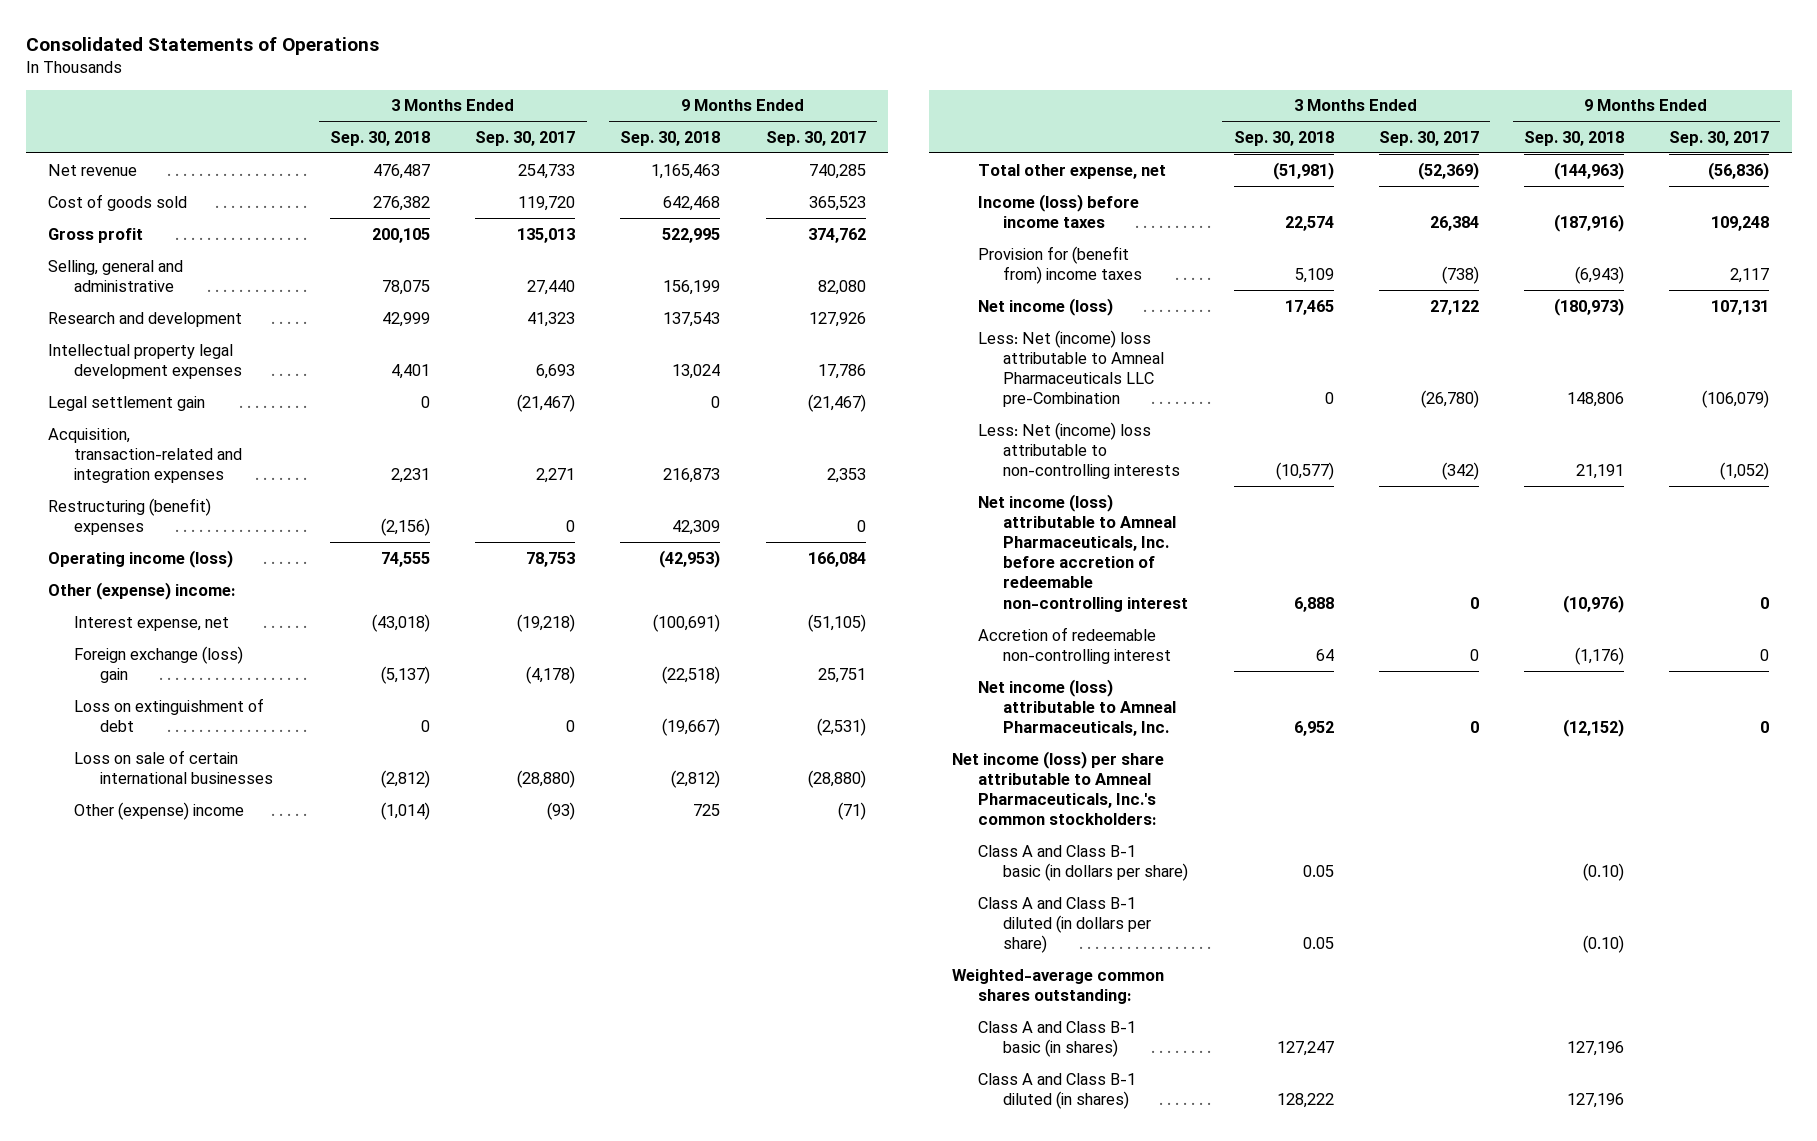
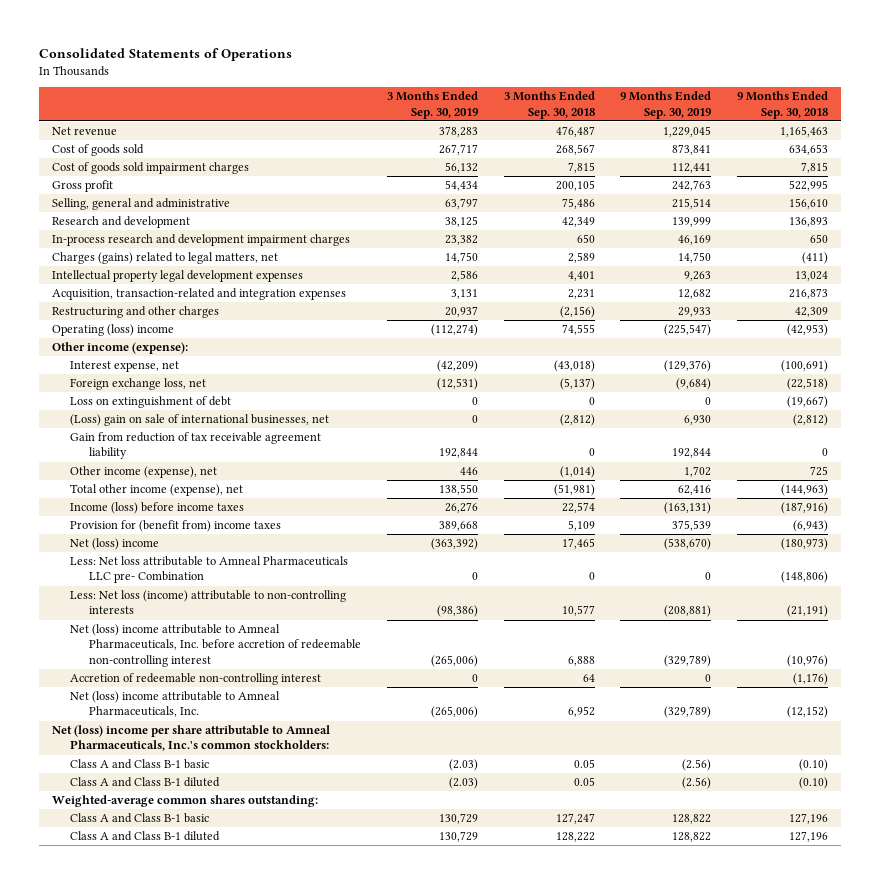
- | 3 Months Ended Sep. 30, 2018 | 3 Months Ended Sep. 30, 2017 | 9 Months Ended Sep. 30, 2018 | 9 Months Ended Sep. 30, 2017
+ | 3 Months Ended Sep. 30, 2019 | 3 Months Ended Sep. 30, 2018 | 9 Months Ended Sep. 30, 2019 | 9 Months Ended Sep. 30, 2018
- Cost of goods sold | 276,382 | 119,720 | 642,468 | 365,523
+ Cost of goods sold | 267,717 | 268,567 | 873,841 | 634,653
+ Cost of goods sold impairment charges | 56,132 | 7,815 | 112,441 | 7,815
- Selling, general and administrative | 78,075 | 27,440 | 156,199 | 82,080
- Research and development | 42,999 | 41,323 | 137,543 | 127,926
+ Selling, general and administrative | 63,797 | 75,486 | 215,514 | 156,610
+ Research and development | 38,125 | 42,349 | 139,999 | 136,893
+ In-process research and development impairment charges | 23,382 | 650 | 46,169 | 650
+ Charges (gains) related to legal matters, net | 14,750 | 2,589 | 14,750 | (411)
- Legal settlement gain | 0 | (21,467) | 0 | (21,467)
- Restructuring (benefit) expenses | (2,156) | 0 | 42,309 | 0
- Operating income (loss) | 74,555 | 78,753 | (42,953) | 166,084
- Other (expense) income:
+ Restructuring and other charges | 20,937 | (2,156) | 29,933 | 42,309
+ Operating (loss) income | (112,274) | 74,555 | (225,547) | (42,953)
+ Other income (expense):
- Foreign exchange (loss) gain | (5,137) | (4,178) | (22,518) | 25,751
+ Foreign exchange loss, net | (12,531) | (5,137) | (9,684) | (22,518)
- Loss on sale of certain international businesses | (2,812) | (28,880) | (2,812) | (28,880)
- Other (expense) income | (1,014) | (93) | 725 | (71)
- Total other expense, net | (51,981) | (52,369) | (144,963) | (56,836)
+ (Loss) gain on sale of international businesses, net | 0 | (2,812) | 6,930 | (2,812)
+ Gain from reduction of tax receivable agreement liability | 192,844 | 0 | 192,844 | 0
+ Other income (expense), net | 446 | (1,014) | 1,702 | 725
+ Total other income (expense), net | 138,550 | (51,981) | 62,416 | (144,963)
- Net income (loss) | 17,465 | 27,122 | (180,973) | 107,131
- Less: Net (income) loss attributable to Amneal Pharmaceuticals LLC pre-Combination | 0 | (26,780) | 148,806 | (106,079)
- Less: Net (income) loss attributable to non-controlling interests | (10,577) | (342) | 21,191 | (1,052)
- Net income (loss) attributable to Amneal Pharmaceuticals, Inc. before accretion of redeemable non-controlling interest | 6,888 | 0 | (10,976) | 0
+ Net (loss) income | (363,392) | 17,465 | (538,670) | (180,973)
+ Less: Net loss attributable to Amneal Pharmaceuticals LLC pre- Combination | 0 | 0 | 0 | (148,806)
+ Less: Net loss (income) attributable to non-controlling interests | (98,386) | 10,577 | (208,881) | (21,191)
+ Net (loss) income attributable to Amneal Pharmaceuticals, Inc. before accretion of redeemable non-controlling interest | (265,006) | 6,888 | (329,789) | (10,976)
- Net income (loss) attributable to Amneal Pharmaceuticals, Inc. | 6,952 | 0 | (12,152) | 0
- Net income (loss) per share attributable to Amneal Pharmaceuticals, Inc.'s common stockholders:
- Class A and Class B-1 basic (in dollars per share) | 0.05 | | (0.10) |
- Class A and Class B-1 diluted (in dollars per share) | 0.05 | | (0.10) |
+ Net (loss) income attributable to Amneal Pharmaceuticals, Inc. | (265,006) | 6,952 | (329,789) | (12,152)
+ Net (loss) income per share attributable to Amneal Pharmaceuticals, Inc.'s common stockholders:
+ Class A and Class B-1 basic | (2.03) | 0.05 | (2.56) | (0.10)
+ Class A and Class B-1 diluted | (2.03) | 0.05 | (2.56) | (0.10)
- Class A and Class B-1 basic (in shares) | 127,247 | | 127,196 |
- Class A and Class B-1 diluted (in shares) | 128,222 | | 127,196 |
+ Class A and Class B-1 basic | 130,729 | 127,247 | 128,822 | 127,196
+ Class A and Class B-1 diluted | 130,729 | 128,222 | 128,822 | 127,196

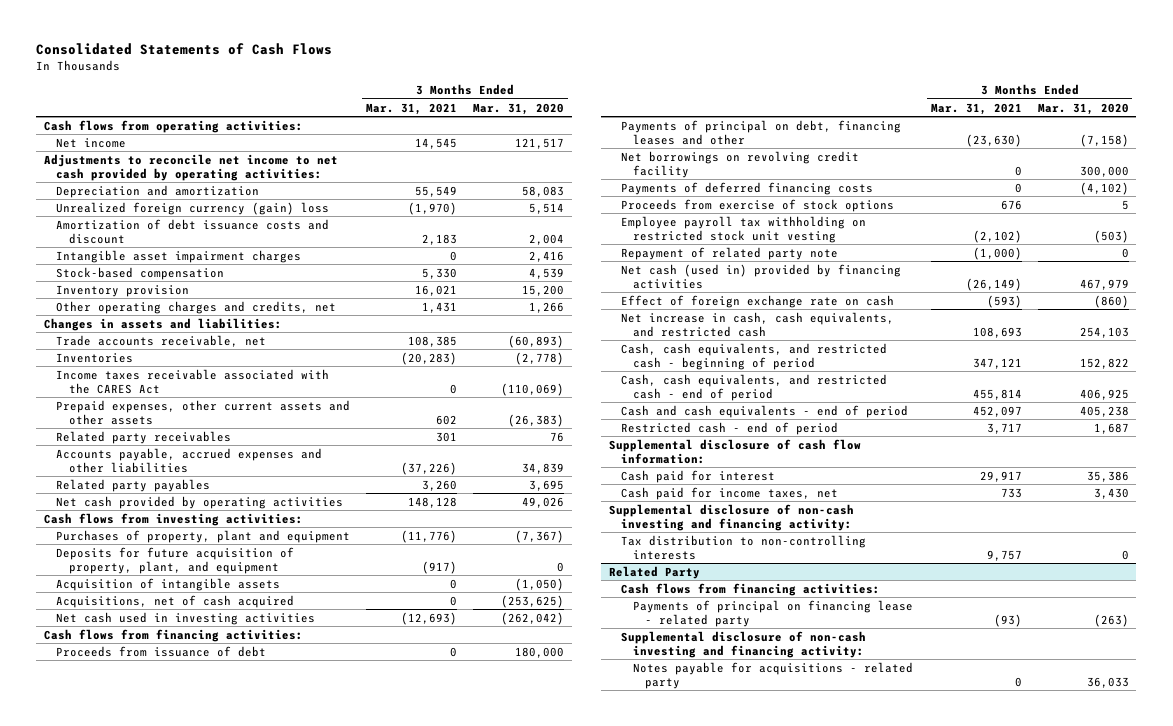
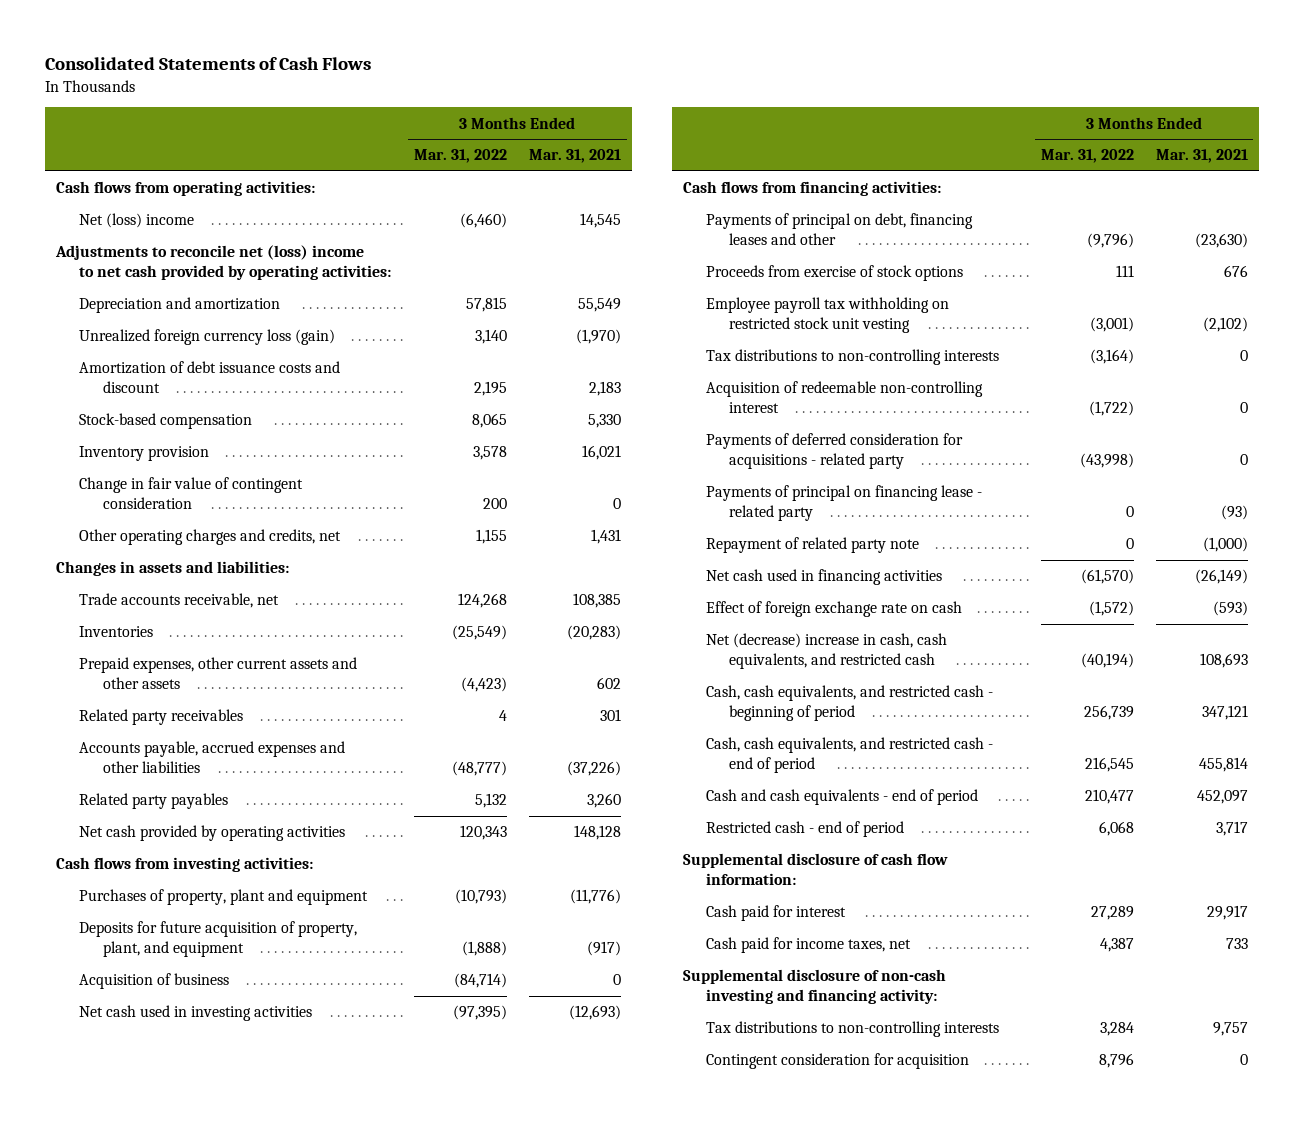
- | 3 Months Ended Mar. 31, 2021 | 3 Months Ended Mar. 31, 2020
+ | 3 Months Ended Mar. 31, 2022 | 3 Months Ended Mar. 31, 2021
- Net income | 14,545 | 121,517
- Adjustments to reconcile net income to net cash provided by operating activities:
+ Net (loss) income | (6,460) | 14,545
+ Adjustments to reconcile net (loss) income to net cash provided by operating activities:
- Unrealized foreign currency (gain) loss | (1,970) | 5,514
+ Unrealized foreign currency loss (gain) | 3,140 | (1,970)
- Intangible asset impairment charges | 0 | 2,416
+ Change in fair value of contingent consideration | 200 | 0
- Income taxes receivable associated with the CARES Act | 0 | (110,069)
- Acquisition of intangible assets | 0 | (1,050)
- Acquisitions, net of cash acquired | 0 | (253,625)
+ Acquisition of business | (84,714) | 0
- Proceeds from issuance of debt | 0 | 180,000
- Net borrowings on revolving credit facility | 0 | 300,000
- Payments of deferred financing costs | 0 | (4,102)
+ Tax distributions to non-controlling interests | (3,164) | 0
+ Acquisition of redeemable non-controlling interest | (1,722) | 0
+ Payments of deferred consideration for acquisitions - related party | (43,998) | 0
+ Payments of principal on financing lease - related party | 0 | (93)
- Net cash (used in) provided by financing activities | (26,149) | 467,979
+ Net cash used in financing activities | (61,570) | (26,149)
- Net increase in cash, cash equivalents, and restricted cash | 108,693 | 254,103
+ Net (decrease) increase in cash, cash equivalents, and restricted cash | (40,194) | 108,693
- Tax distribution to non-controlling interests | 9,757 | 0
- Related Party
- Cash flows from financing activities:
- Payments of principal on financing lease - related party | (93) | (263)
- Supplemental disclosure of non-cash investing and financing activity:
- Notes payable for acquisitions - related party | 0 | 36,033
+ Tax distributions to non-controlling interests | 3,284 | 9,757
+ Contingent consideration for acquisition | 8,796 | 0

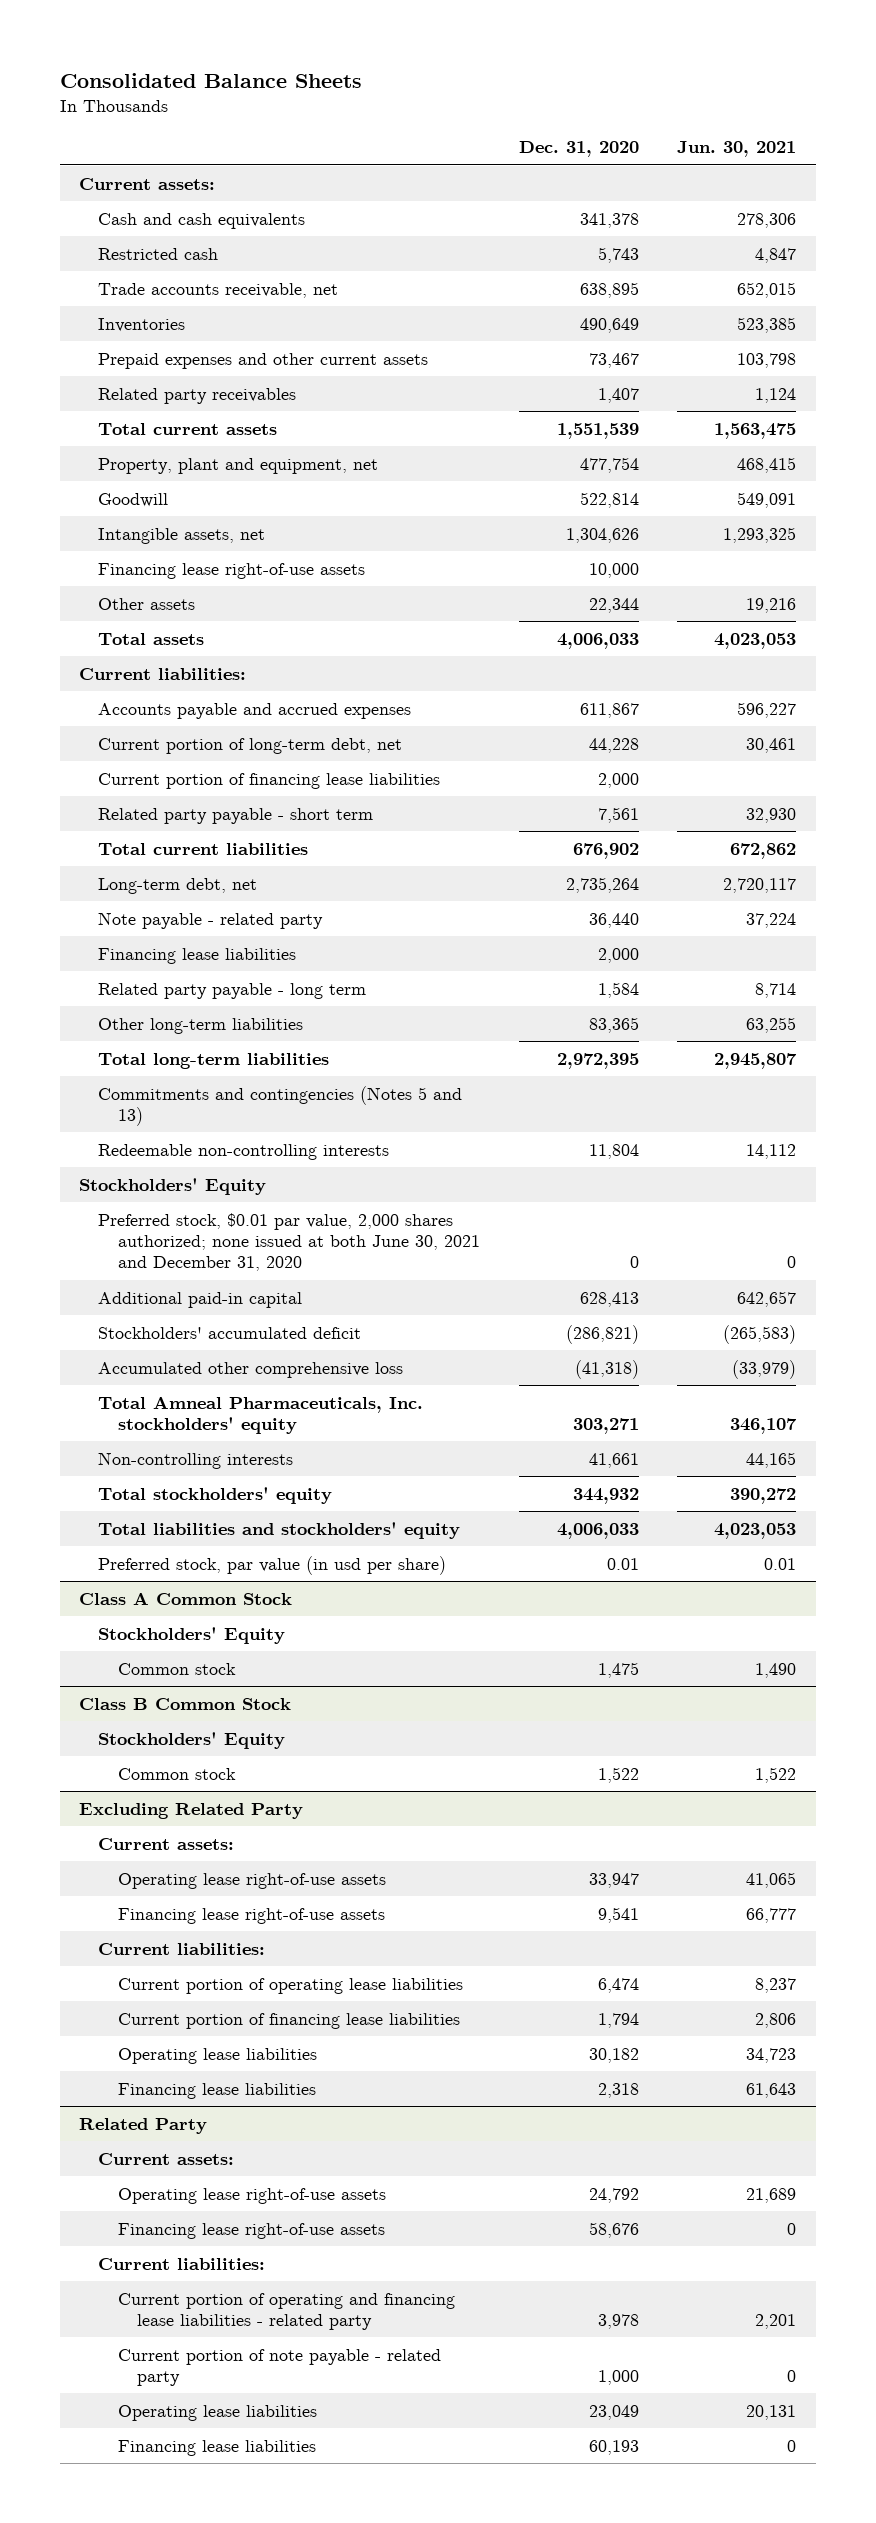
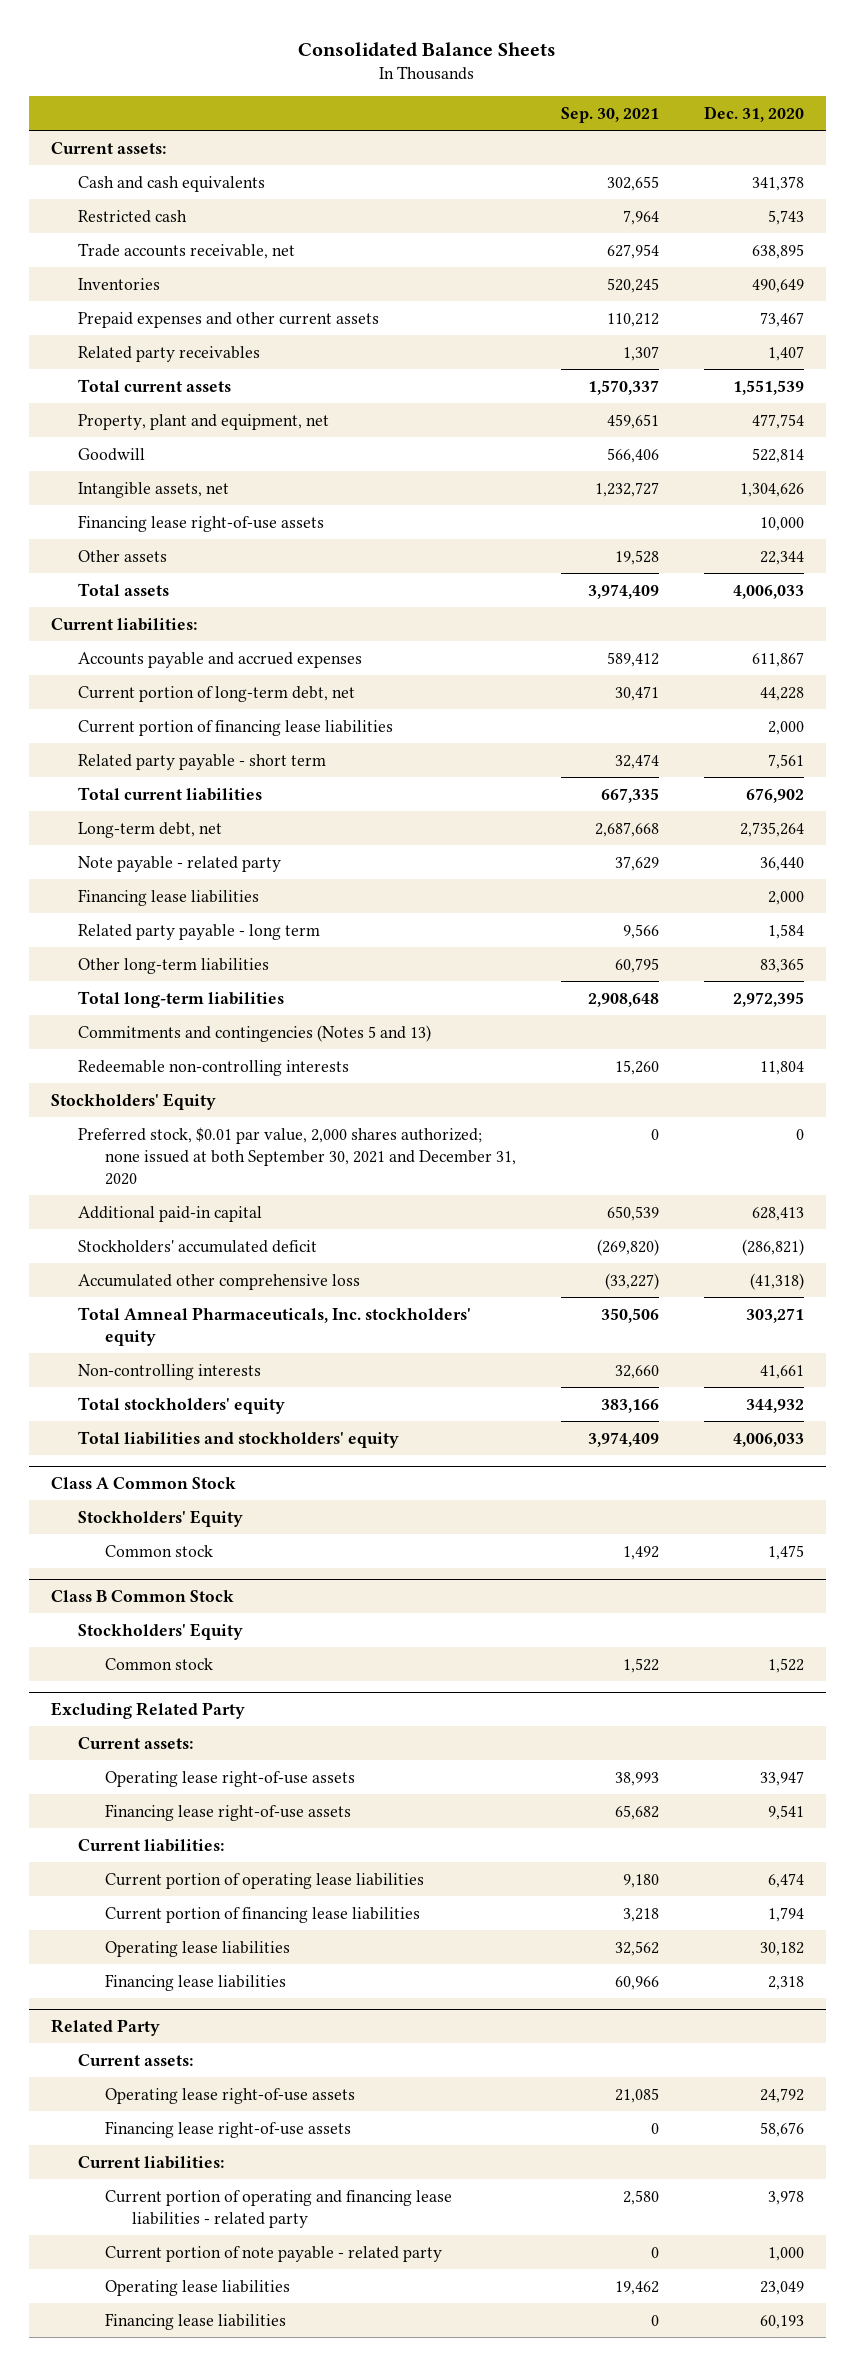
- | Dec. 31, 2020 | Jun. 30, 2021
+ | Sep. 30, 2021 | Dec. 31, 2020
- Preferred stock, $0.01 par value, 2,000 shares authorized; none issued at both June 30, 2021 and December 31, 2020 | 0 | 0
+ Preferred stock, $0.01 par value, 2,000 shares authorized; none issued at both September 30, 2021 and December 31, 2020 | 0 | 0
- Preferred stock, par value (in usd per share) | 0.01 | 0.01

